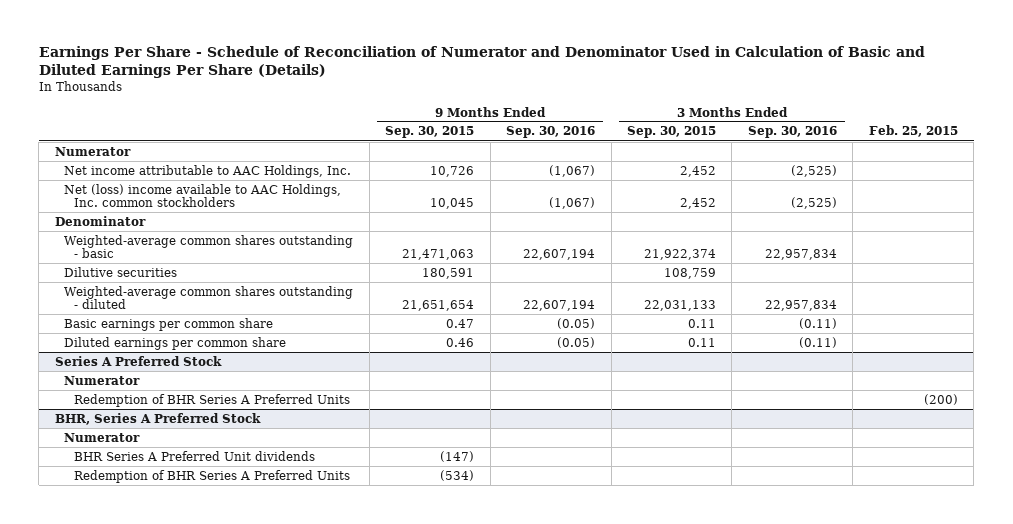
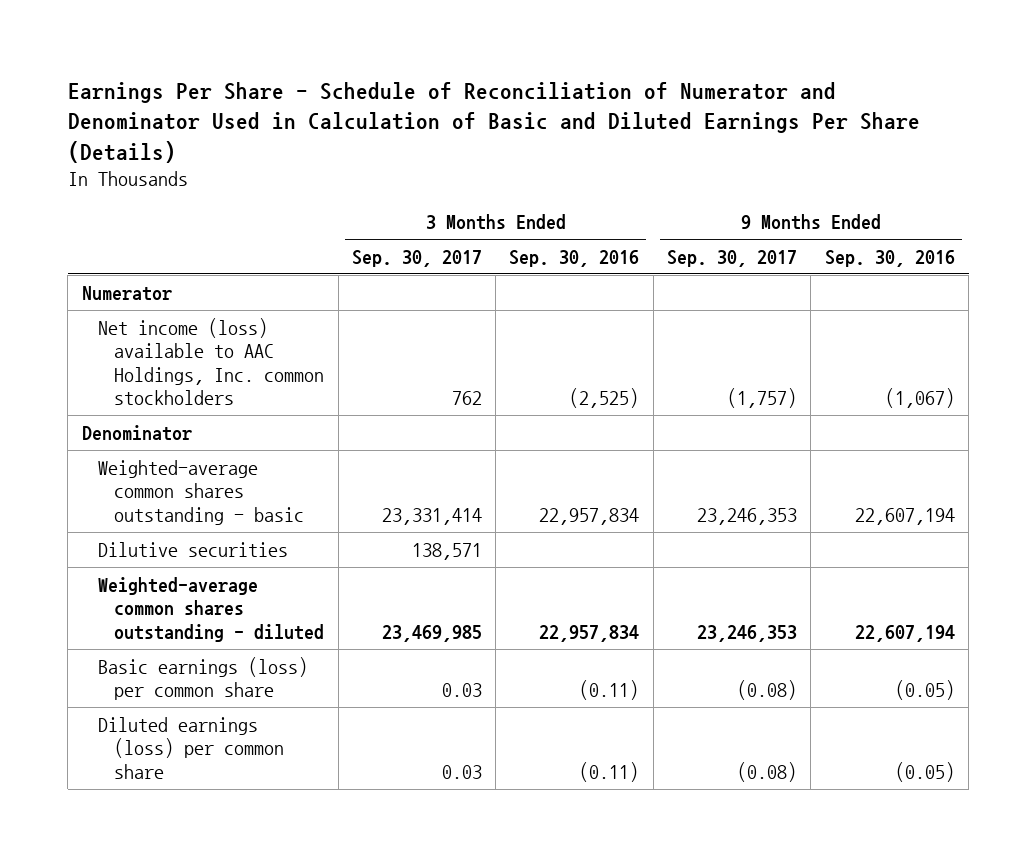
- | 9 Months Ended Sep. 30, 2015 | 9 Months Ended Sep. 30, 2016 | 3 Months Ended Sep. 30, 2015 | 3 Months Ended Sep. 30, 2016 | Feb. 25, 2015
+ | 3 Months Ended Sep. 30, 2017 | 3 Months Ended Sep. 30, 2016 | 9 Months Ended Sep. 30, 2017 | 9 Months Ended Sep. 30, 2016
- Net income attributable to AAC Holdings, Inc. | 10,726 | (1,067) | 2,452 | (2,525) |
- Net (loss) income available to AAC Holdings, Inc. common stockholders | 10,045 | (1,067) | 2,452 | (2,525) |
+ Net income (loss) available to AAC Holdings, Inc. common stockholders | 762 | (2,525) | (1,757) | (1,067)
- Basic earnings per common share | 0.47 | (0.05) | 0.11 | (0.11) |
- Diluted earnings per common share | 0.46 | (0.05) | 0.11 | (0.11) |
- Series A Preferred Stock
- Numerator
- Redemption of BHR Series A Preferred Units | | | | | (200)
- BHR, Series A Preferred Stock
- Numerator
- BHR Series A Preferred Unit dividends | (147) | | | |
- Redemption of BHR Series A Preferred Units | (534) | | | |
+ Basic earnings (loss) per common share | 0.03 | (0.11) | (0.08) | (0.05)
+ Diluted earnings (loss) per common share | 0.03 | (0.11) | (0.08) | (0.05)

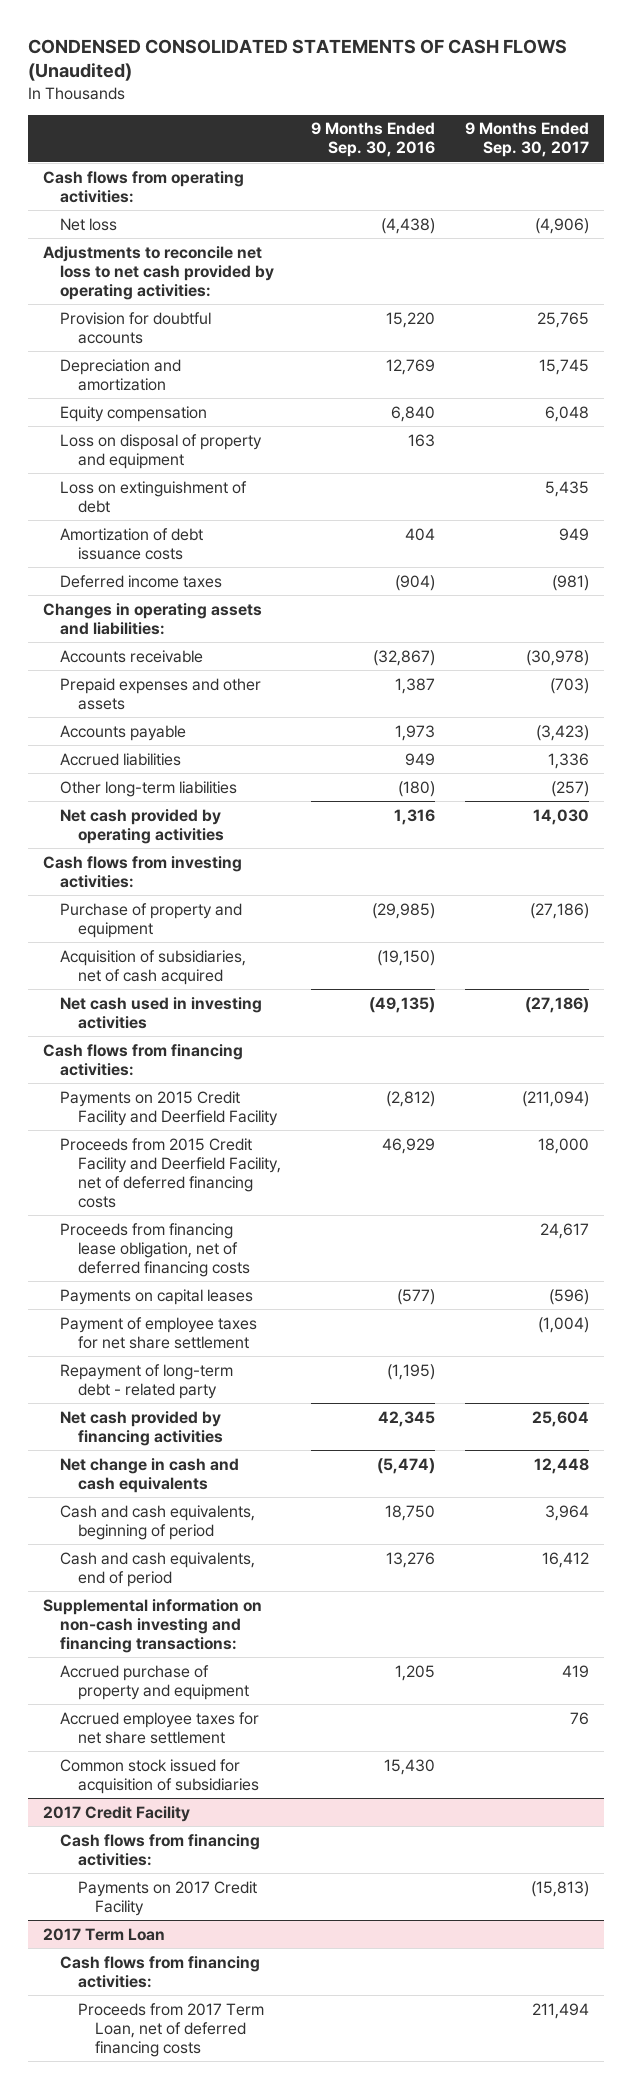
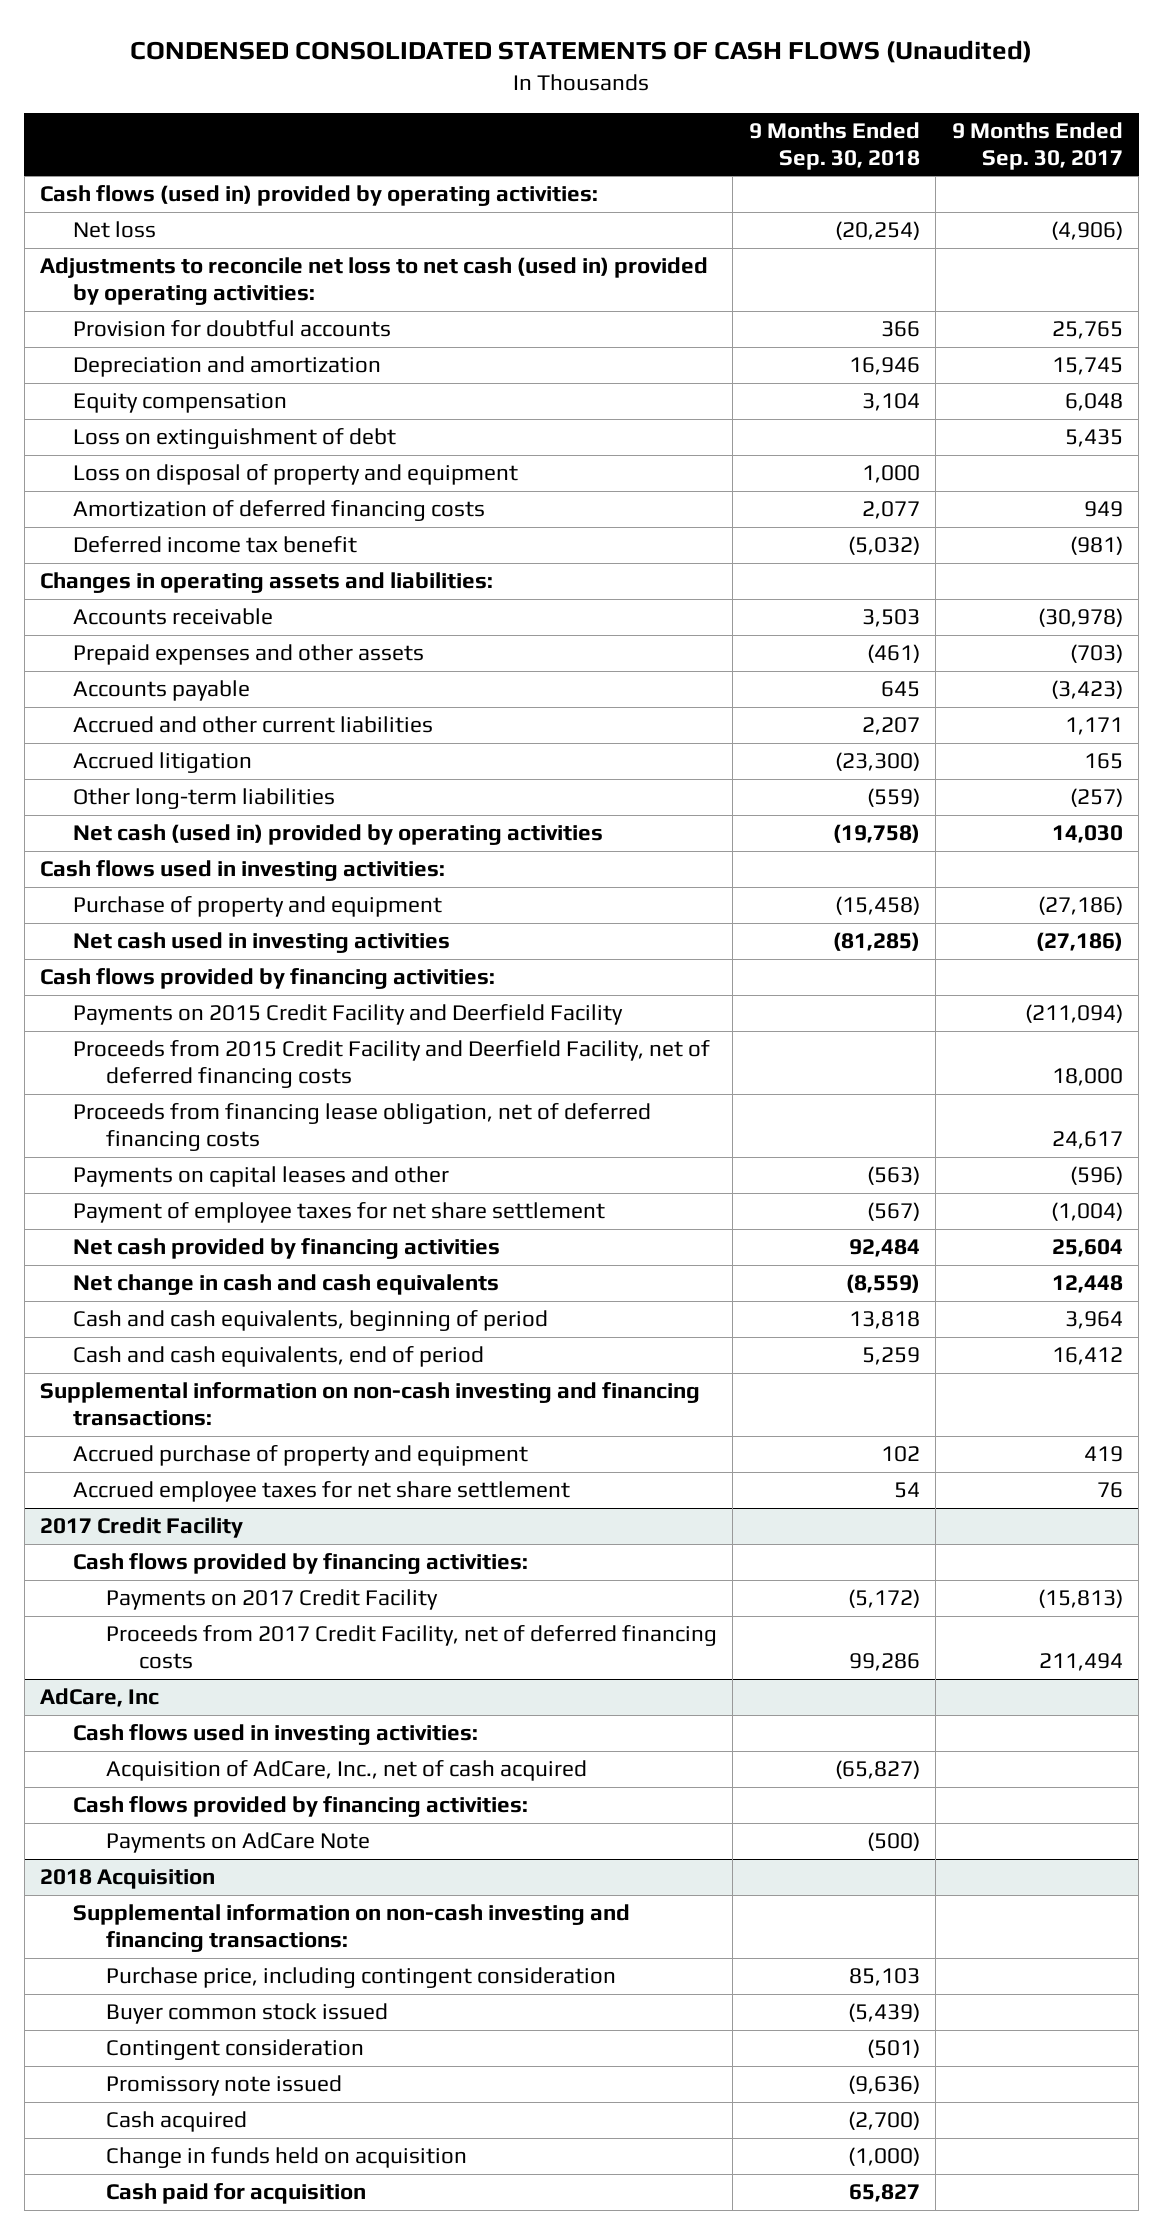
- | 9 Months Ended Sep. 30, 2016 | 9 Months Ended Sep. 30, 2017
+ | 9 Months Ended Sep. 30, 2018 | 9 Months Ended Sep. 30, 2017
- Cash flows from operating activities:
+ Cash flows (used in) provided by operating activities:
- Adjustments to reconcile net loss to net cash provided by operating activities:
+ Adjustments to reconcile net loss to net cash (used in) provided by operating activities:
- Amortization of debt issuance costs | 404 | 949
- Deferred income taxes | (904) | (981)
moved down: Loss on disposal of property and equipment | 1,000 |
+ Amortization of deferred financing costs | 2,077 | 949
+ Deferred income tax benefit | (5,032) | (981)
- Accrued liabilities | 949 | 1,336
+ Accrued and other current liabilities | 2,207 | 1,171
+ Accrued litigation | (23,300) | 165
- Net cash provided by operating activities | 1,316 | 14,030
- Cash flows from investing activities:
+ Net cash (used in) provided by operating activities | (19,758) | 14,030
+ Cash flows used in investing activities:
- Acquisition of subsidiaries, net of cash acquired | (19,150) |
- Cash flows from financing activities:
+ Cash flows provided by financing activities:
- Payments on capital leases | (577) | (596)
+ Payments on capital leases and other | (563) | (596)
- Repayment of long-term debt - related party | (1,195) |
- Common stock issued for acquisition of subsidiaries | 15,430 |
@ 2017 Credit Facility
- Cash flows from financing activities:
+ Cash flows provided by financing activities:
- 2017 Term Loan
- Cash flows from financing activities:
- Proceeds from 2017 Term Loan, net of deferred financing costs | | 211,494
@ 2017 Credit Facility
+ Proceeds from 2017 Credit Facility, net of deferred financing costs | 99,286 | 211,494
+ AdCare, Inc
+ Cash flows used in investing activities:
+ Acquisition of AdCare, Inc., net of cash acquired | (65,827) |
+ Cash flows provided by financing activities:
+ Payments on AdCare Note | (500) |
+ 2018 Acquisition
+ Supplemental information on non-cash investing and financing transactions:
+ Purchase price, including contingent consideration | 85,103 |
+ Buyer common stock issued | (5,439) |
+ Contingent consideration | (501) |
+ Promissory note issued | (9,636) |
+ Cash acquired | (2,700) |
+ Change in funds held on acquisition | (1,000) |
+ Cash paid for acquisition | 65,827 |

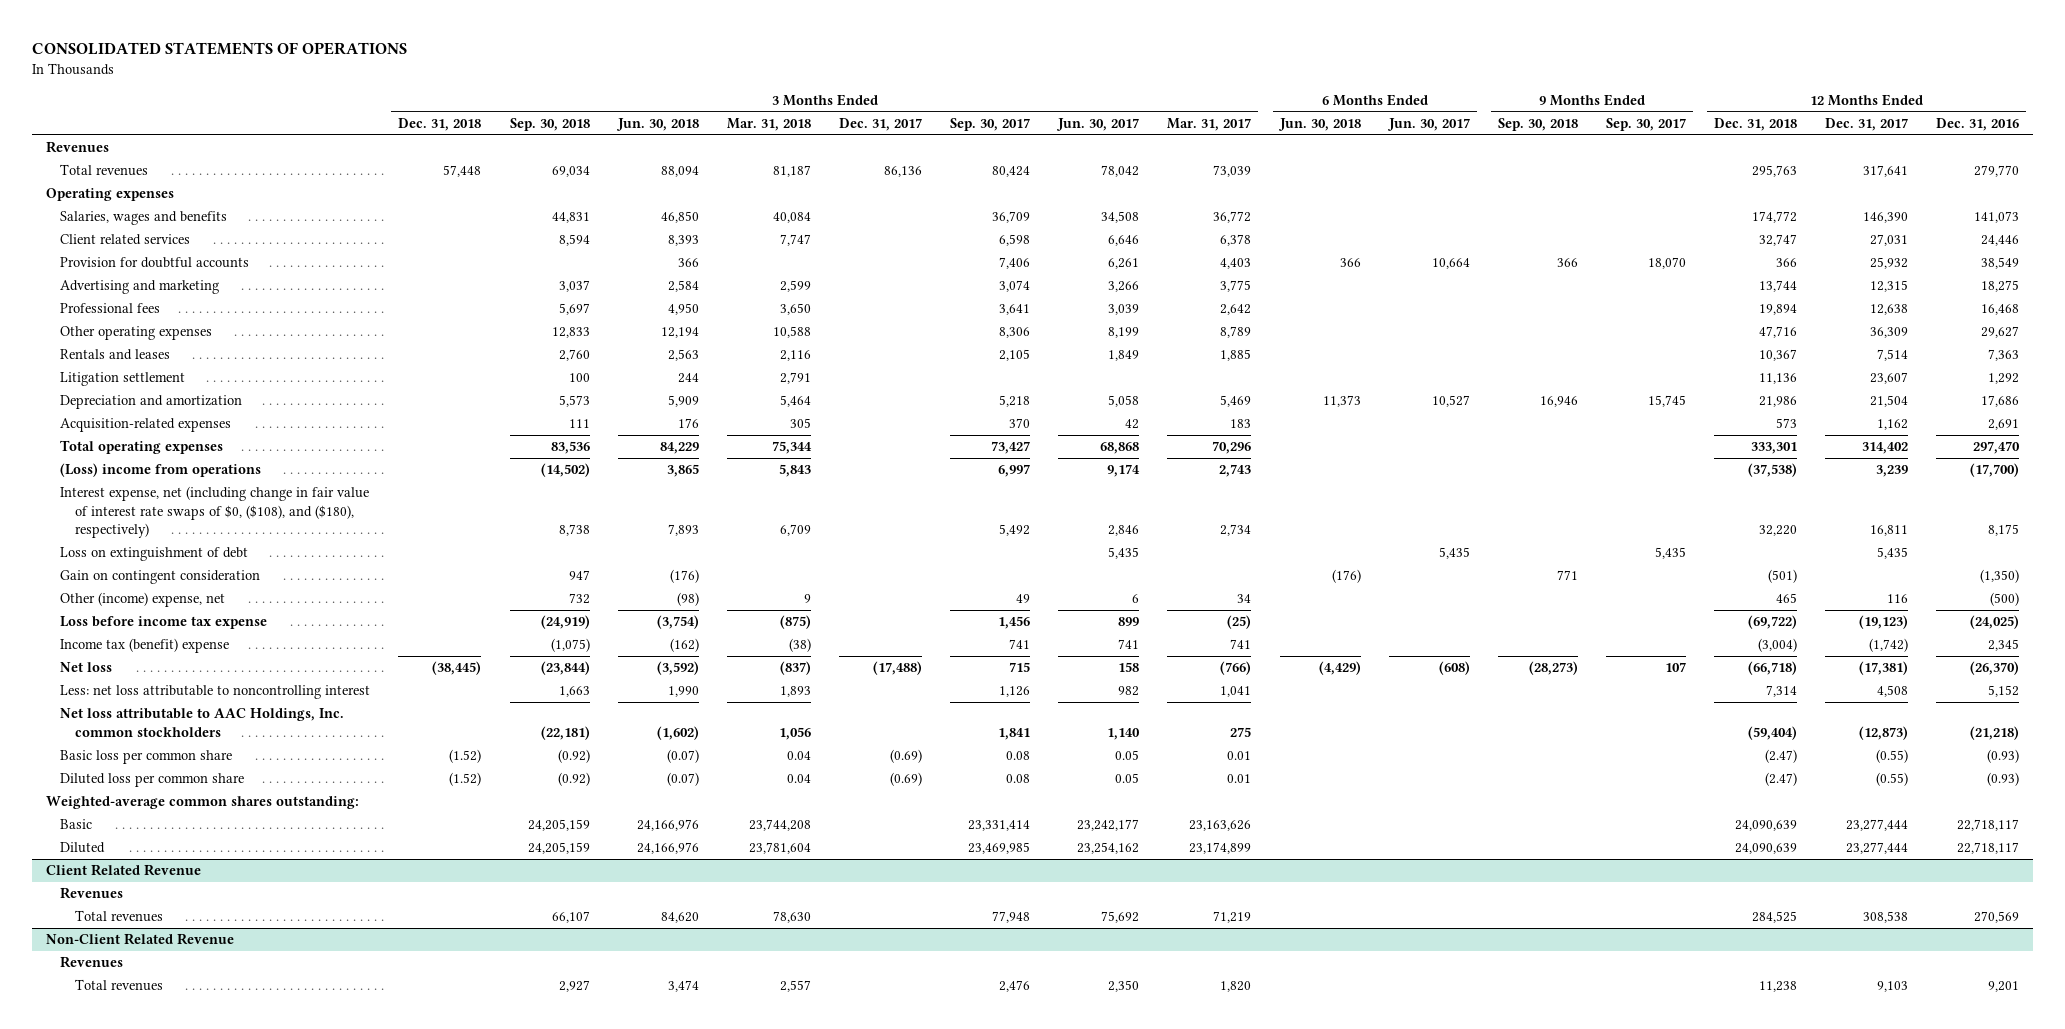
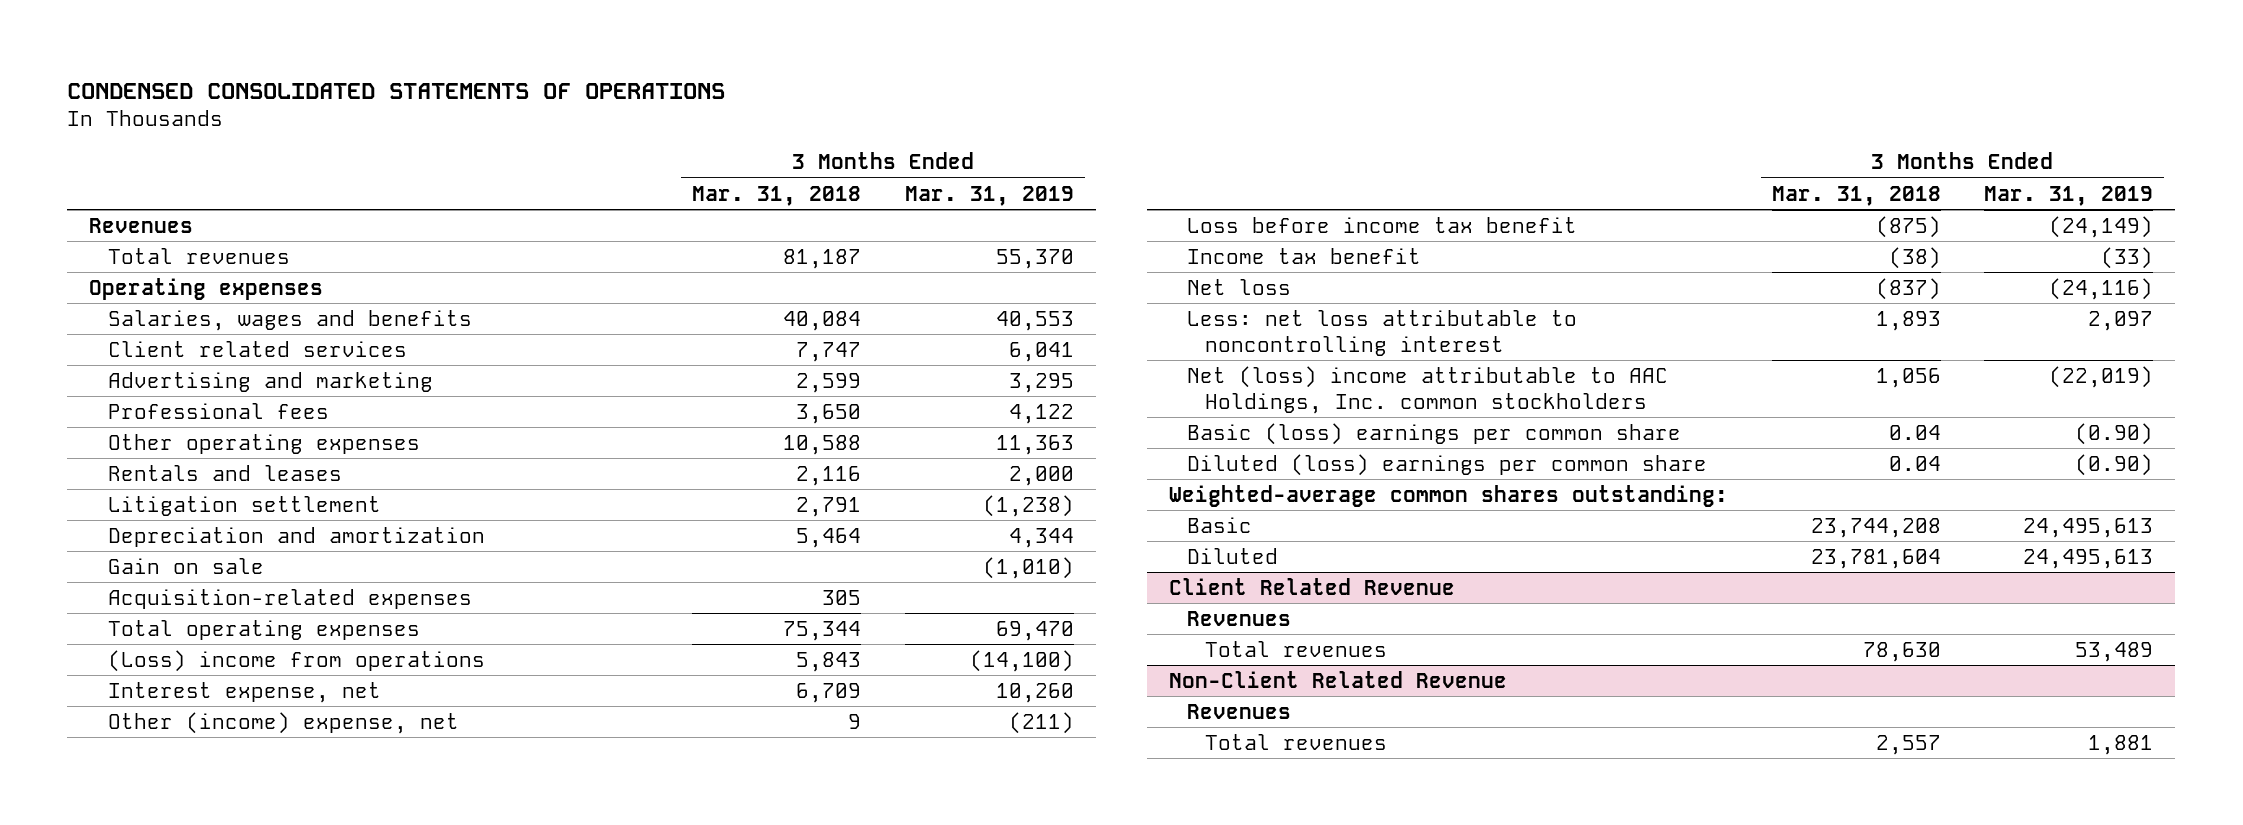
- CONSOLIDATED STATEMENTS OF OPERATIONS
+ CONDENSED CONSOLIDATED STATEMENTS OF OPERATIONS
- | 3 Months Ended Dec. 31, 2018 | 3 Months Ended Sep. 30, 2018 | 3 Months Ended Jun. 30, 2018 | 3 Months Ended Mar. 31, 2018 | 3 Months Ended Dec. 31, 2017 | 3 Months Ended Sep. 30, 2017 | 3 Months Ended Jun. 30, 2017 | 3 Months Ended Mar. 31, 2017 | 6 Months Ended Jun. 30, 2018 | 6 Months Ended Jun. 30, 2017 | 9 Months Ended Sep. 30, 2018 | 9 Months Ended Sep. 30, 2017 | 12 Months Ended Dec. 31, 2018 | 12 Months Ended Dec. 31, 2017 | 12 Months Ended Dec. 31, 2016
+ | 3 Months Ended Mar. 31, 2018 | 3 Months Ended Mar. 31, 2019
- Provision for doubtful accounts | | | 366 | | | 7,406 | 6,261 | 4,403 | 366 | 10,664 | 366 | 18,070 | 366 | 25,932 | 38,549
+ Gain on sale | | (1,010)
- Interest expense, net (including change in fair value of interest rate swaps of $0, ($108), and ($180), respectively) | | 8,738 | 7,893 | 6,709 | | 5,492 | 2,846 | 2,734 | | | | | 32,220 | 16,811 | 8,175
- Loss on extinguishment of debt | | | | | | | 5,435 | | | 5,435 | | 5,435 | | 5,435 |
- Gain on contingent consideration | | 947 | (176) | | | | | | (176) | | 771 | | (501) | | (1,350)
+ Interest expense, net | 6,709 | 10,260
- Loss before income tax expense | | (24,919) | (3,754) | (875) | | 1,456 | 899 | (25) | | | | | (69,722) | (19,123) | (24,025)
- Income tax (benefit) expense | | (1,075) | (162) | (38) | | 741 | 741 | 741 | | | | | (3,004) | (1,742) | 2,345
+ Loss before income tax benefit | (875) | (24,149)
+ Income tax benefit | (38) | (33)
- Net loss attributable to AAC Holdings, Inc. common stockholders | | (22,181) | (1,602) | 1,056 | | 1,841 | 1,140 | 275 | | | | | (59,404) | (12,873) | (21,218)
- Basic loss per common share | (1.52) | (0.92) | (0.07) | 0.04 | (0.69) | 0.08 | 0.05 | 0.01 | | | | | (2.47) | (0.55) | (0.93)
- Diluted loss per common share | (1.52) | (0.92) | (0.07) | 0.04 | (0.69) | 0.08 | 0.05 | 0.01 | | | | | (2.47) | (0.55) | (0.93)
+ Net (loss) income attributable to AAC Holdings, Inc. common stockholders | 1,056 | (22,019)
+ Basic (loss) earnings per common share | 0.04 | (0.90)
+ Diluted (loss) earnings per common share | 0.04 | (0.90)

